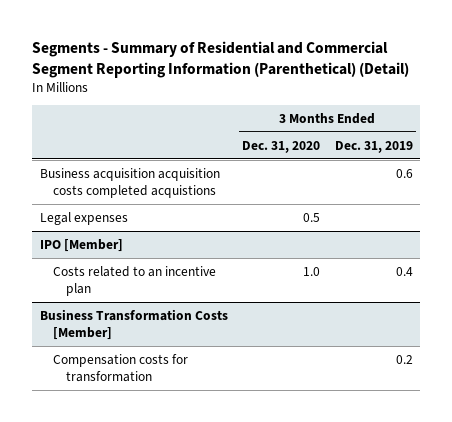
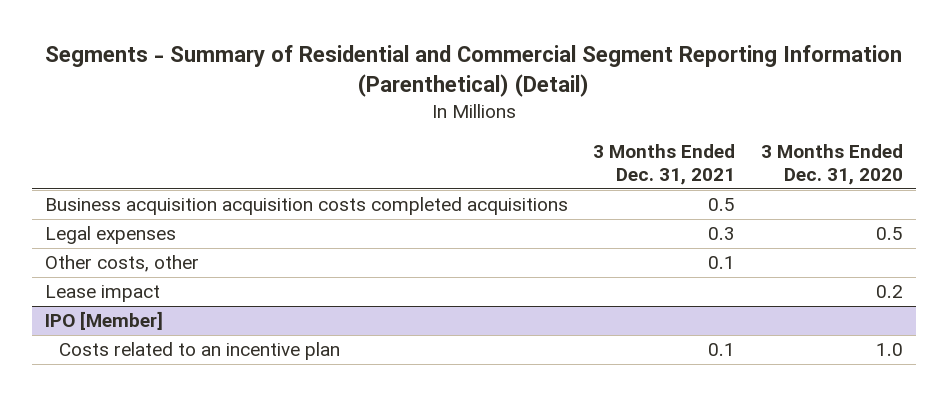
- | 3 Months Ended Dec. 31, 2020 | 3 Months Ended Dec. 31, 2019
+ | 3 Months Ended Dec. 31, 2021 | 3 Months Ended Dec. 31, 2020
- Business acquisition acquisition costs completed acquistions | | 0.6
+ Business acquisition acquisition costs completed acquisitions | 0.5 |
+ Other costs, other | 0.1 |
+ Lease impact | | 0.2
- Business Transformation Costs [Member]
- Compensation costs for transformation | | 0.2

